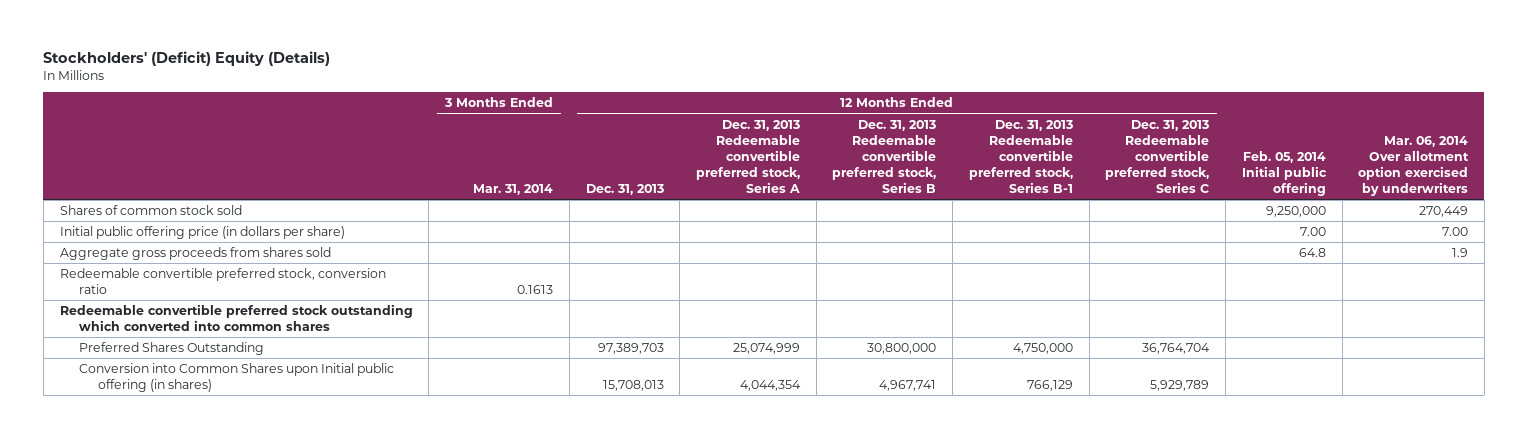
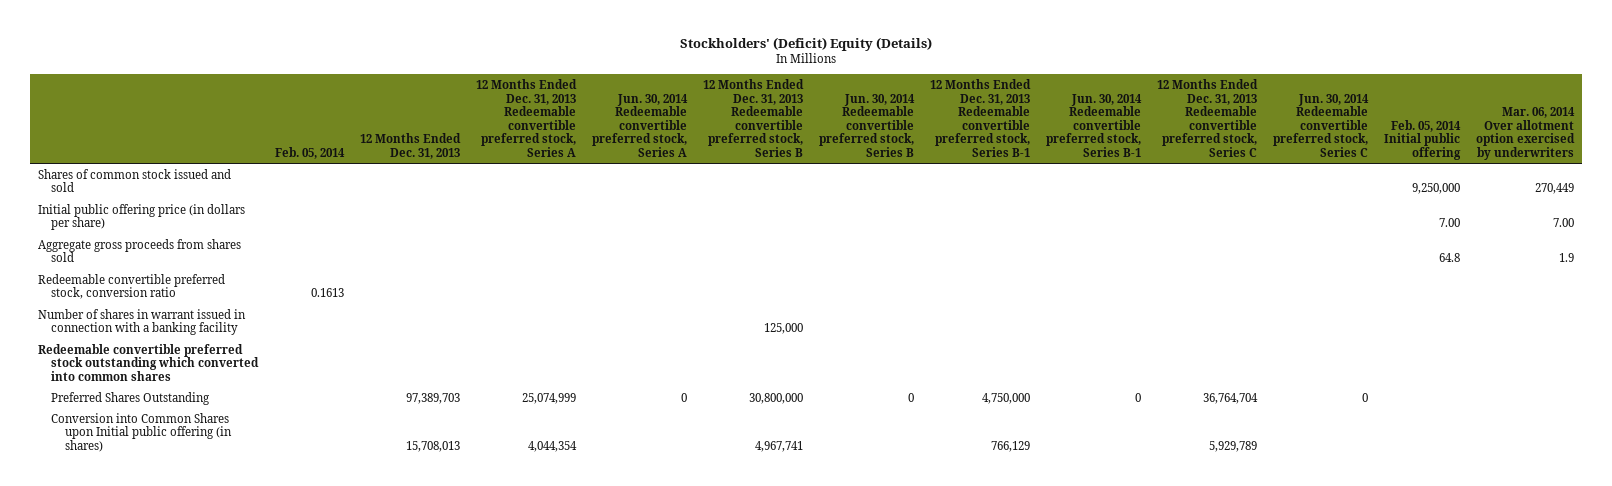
- | 3 Months Ended Mar. 31, 2014 | 12 Months Ended Dec. 31, 2013 | 12 Months Ended Dec. 31, 2013 Redeemable convertible preferred stock, Series A | 12 Months Ended Dec. 31, 2013 Redeemable convertible preferred stock, Series B | 12 Months Ended Dec. 31, 2013 Redeemable convertible preferred stock, Series B-1 | 12 Months Ended Dec. 31, 2013 Redeemable convertible preferred stock, Series C | Feb. 05, 2014 Initial public offering | Mar. 06, 2014 Over allotment option exercised by underwriters
+ | Feb. 05, 2014 | 12 Months Ended Dec. 31, 2013 | 12 Months Ended Dec. 31, 2013 Redeemable convertible preferred stock, Series A | Jun. 30, 2014 Redeemable convertible preferred stock, Series A | 12 Months Ended Dec. 31, 2013 Redeemable convertible preferred stock, Series B | Jun. 30, 2014 Redeemable convertible preferred stock, Series B | 12 Months Ended Dec. 31, 2013 Redeemable convertible preferred stock, Series B-1 | Jun. 30, 2014 Redeemable convertible preferred stock, Series B-1 | 12 Months Ended Dec. 31, 2013 Redeemable convertible preferred stock, Series C | Jun. 30, 2014 Redeemable convertible preferred stock, Series C | Feb. 05, 2014 Initial public offering | Mar. 06, 2014 Over allotment option exercised by underwriters
- Shares of common stock sold | | | | | | | 9,250,000 | 270,449
+ Shares of common stock issued and sold | | | | | | | | | | | 9,250,000 | 270,449
+ Number of shares in warrant issued in connection with a banking facility | | | | | 125,000 | | | | | | |

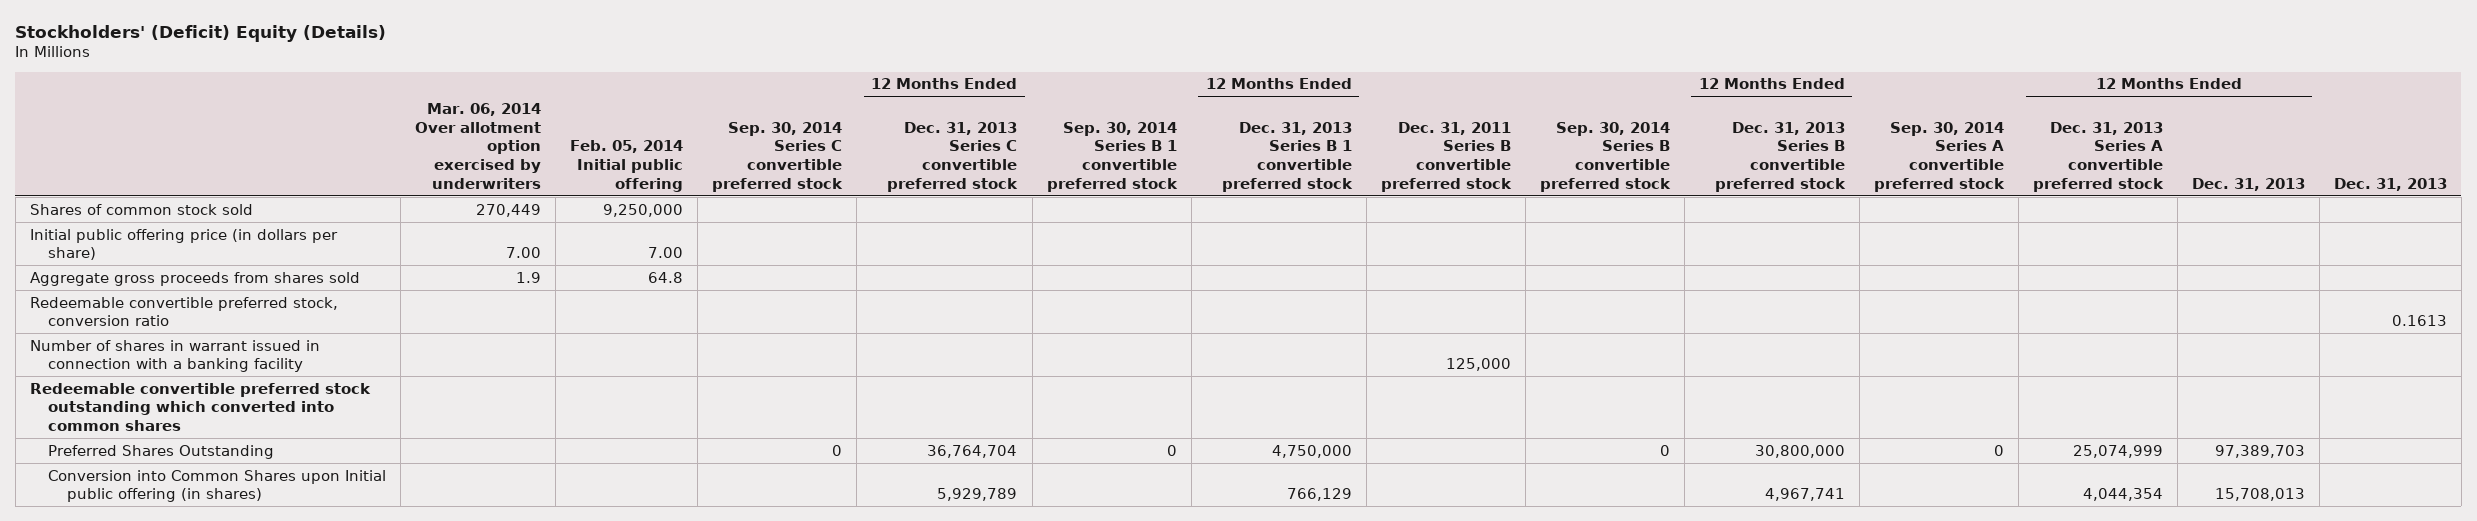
- | Feb. 05, 2014 | 12 Months Ended Dec. 31, 2013 | 12 Months Ended Dec. 31, 2013 Redeemable convertible preferred stock, Series A | Jun. 30, 2014 Redeemable convertible preferred stock, Series A | 12 Months Ended Dec. 31, 2013 Redeemable convertible preferred stock, Series B | Jun. 30, 2014 Redeemable convertible preferred stock, Series B | 12 Months Ended Dec. 31, 2013 Redeemable convertible preferred stock, Series B-1 | Jun. 30, 2014 Redeemable convertible preferred stock, Series B-1 | 12 Months Ended Dec. 31, 2013 Redeemable convertible preferred stock, Series C | Jun. 30, 2014 Redeemable convertible preferred stock, Series C | Feb. 05, 2014 Initial public offering | Mar. 06, 2014 Over allotment option exercised by underwriters
+ | Mar. 06, 2014 Over allotment option exercised by underwriters | Feb. 05, 2014 Initial public offering | Sep. 30, 2014 Series C convertible preferred stock | 12 Months Ended Dec. 31, 2013 Series C convertible preferred stock | Sep. 30, 2014 Series B 1 convertible preferred stock | 12 Months Ended Dec. 31, 2013 Series B 1 convertible preferred stock | Dec. 31, 2011 Series B convertible preferred stock | Sep. 30, 2014 Series B convertible preferred stock | 12 Months Ended Dec. 31, 2013 Series B convertible preferred stock | Sep. 30, 2014 Series A convertible preferred stock | 12 Months Ended Dec. 31, 2013 Series A convertible preferred stock | 12 Months Ended Dec. 31, 2013 | Dec. 31, 2013
- Shares of common stock issued and sold | | | | | | | | | | | 9,250,000 | 270,449
+ Shares of common stock sold | 270,449 | 9,250,000 | | | | | | | | | | |

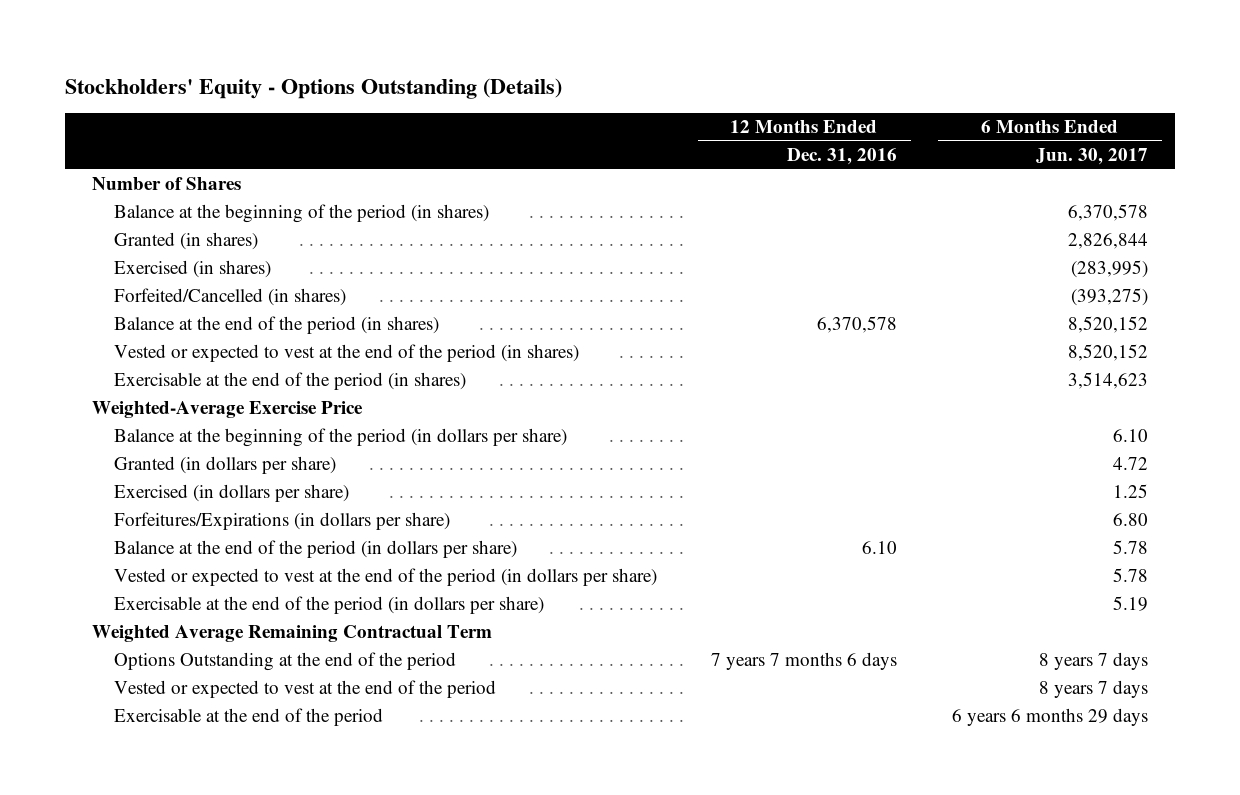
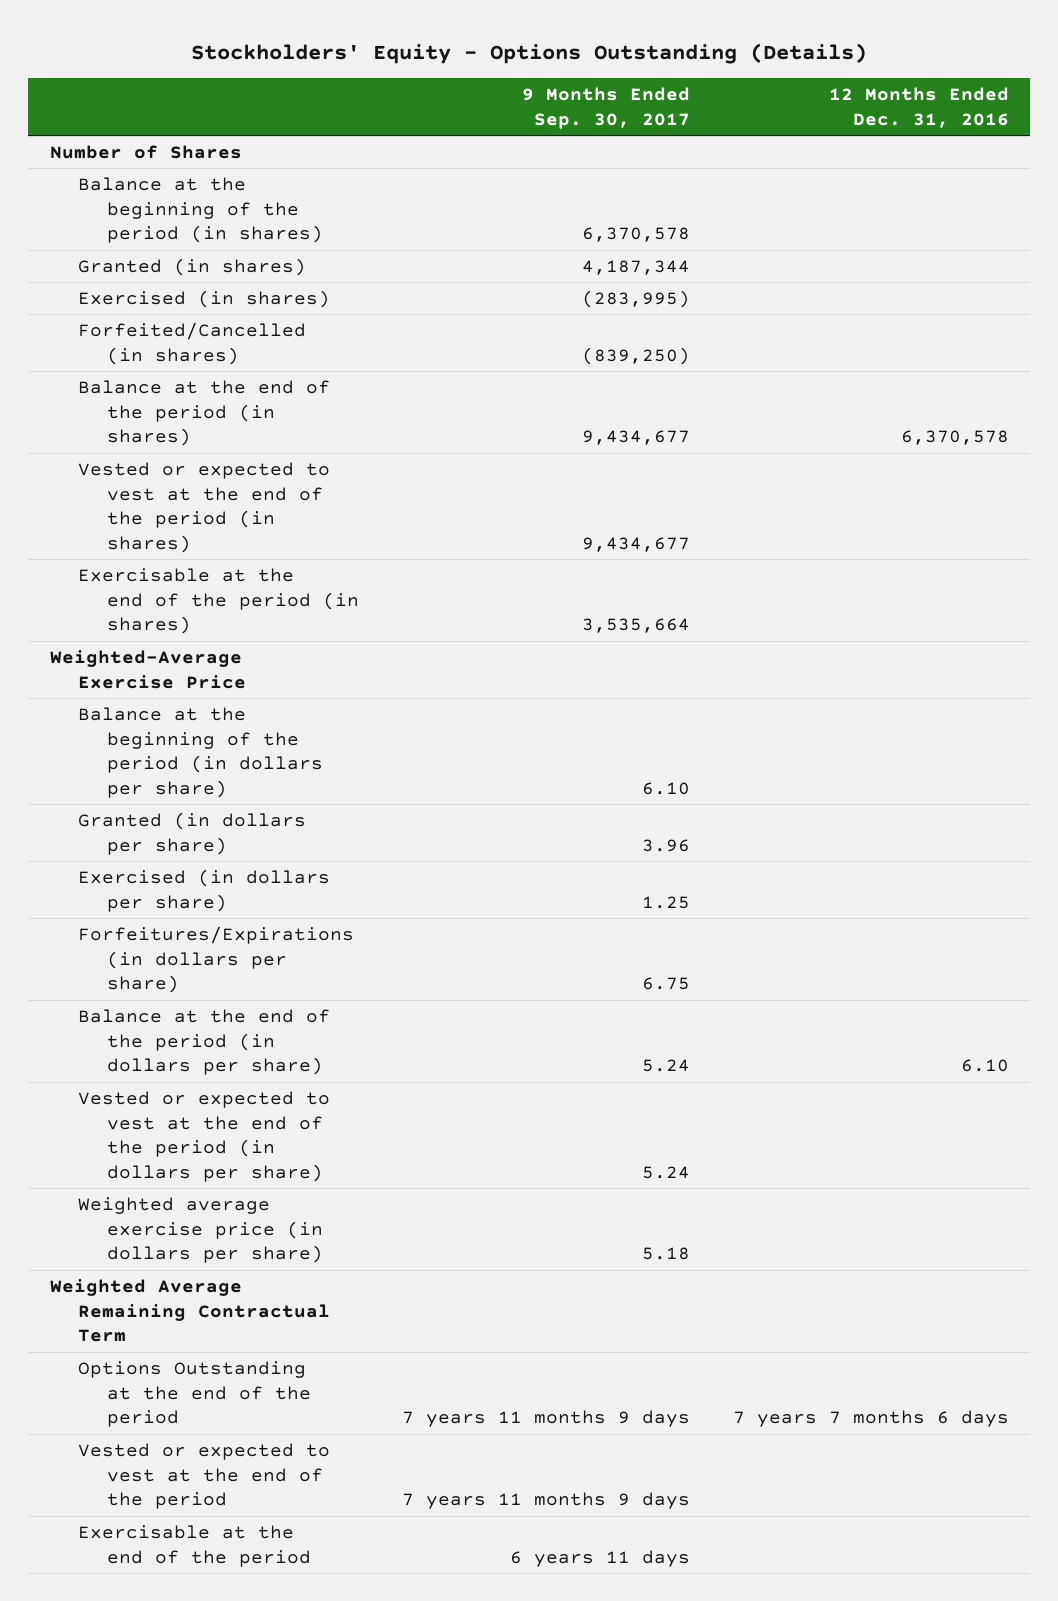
- | 12 Months Ended Dec. 31, 2016 | 6 Months Ended Jun. 30, 2017
+ | 9 Months Ended Sep. 30, 2017 | 12 Months Ended Dec. 31, 2016
- Exercisable at the end of the period (in dollars per share) | | 5.19
+ Weighted average exercise price (in dollars per share) | 5.18 |

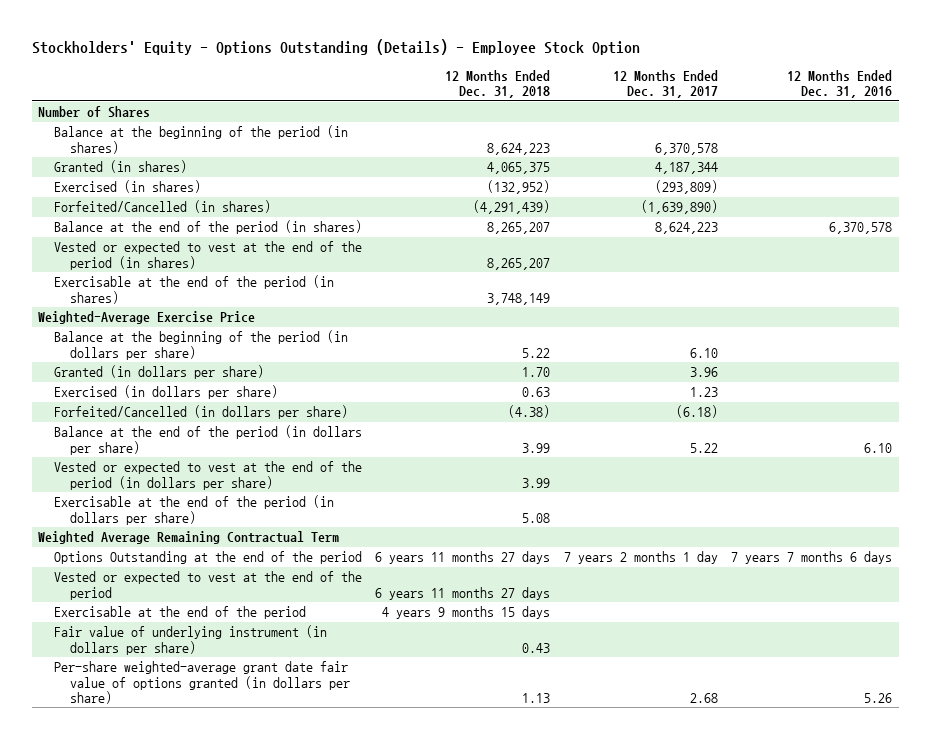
- Stockholders' Equity - Options Outstanding (Details)
+ Stockholders' Equity - Options Outstanding (Details) - Employee Stock Option
- | 9 Months Ended Sep. 30, 2017 | 12 Months Ended Dec. 31, 2016
+ | 12 Months Ended Dec. 31, 2018 | 12 Months Ended Dec. 31, 2017 | 12 Months Ended Dec. 31, 2016
- Forfeitures/Expirations (in dollars per share) | 6.75 |
+ Forfeited/Cancelled (in dollars per share) | (4.38) | (6.18) |
- Weighted average exercise price (in dollars per share) | 5.18 |
+ Exercisable at the end of the period (in dollars per share) | 5.08 | |
+ Fair value of underlying instrument (in dollars per share) | 0.43 | |
+ Per-share weighted-average grant date fair value of options granted (in dollars per share) | 1.13 | 2.68 | 5.26

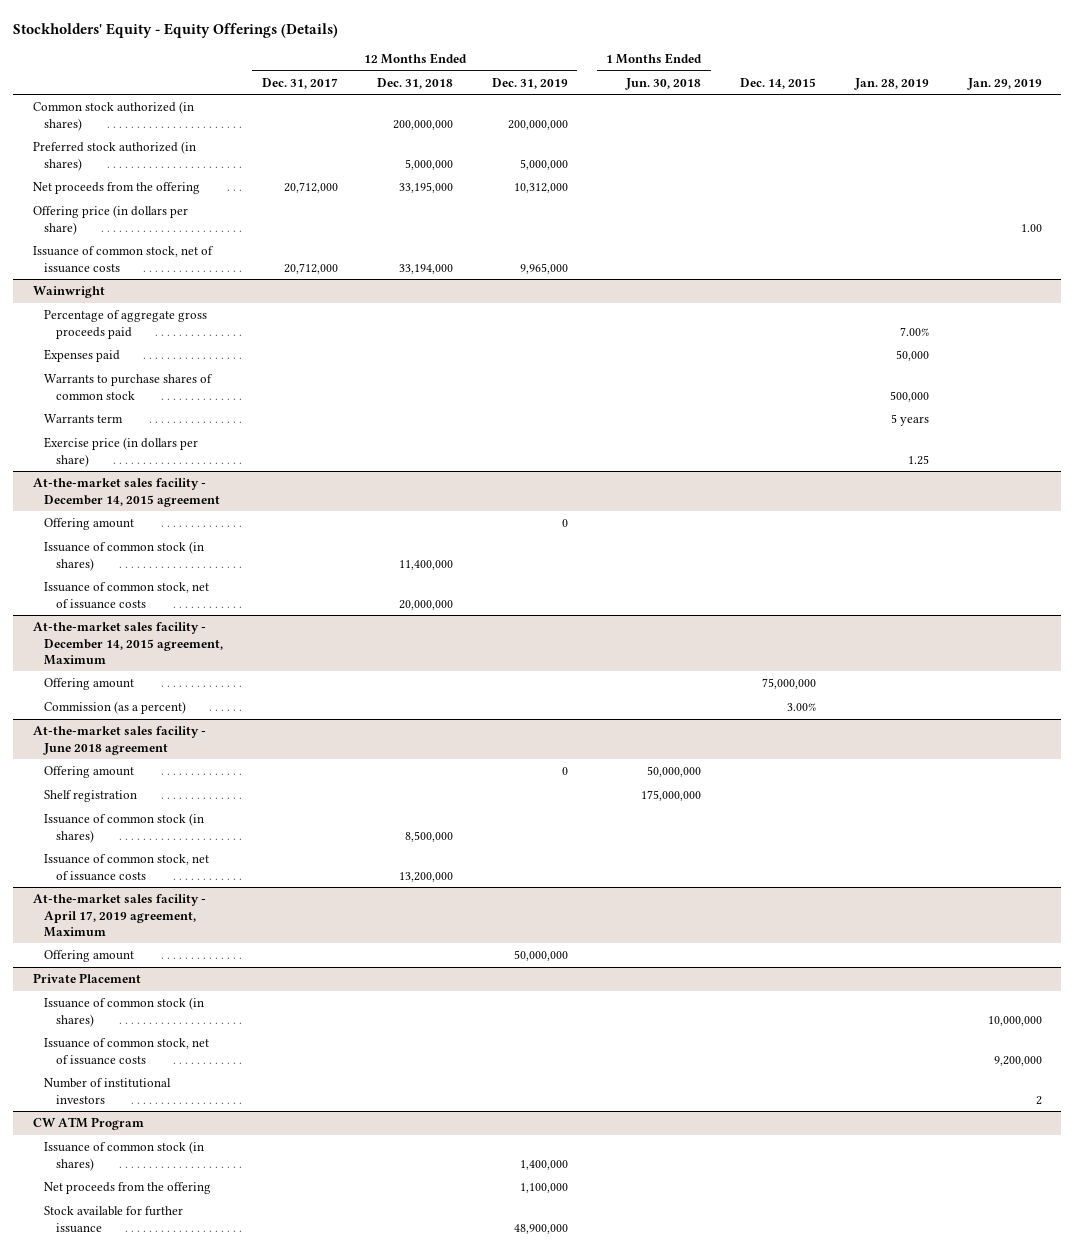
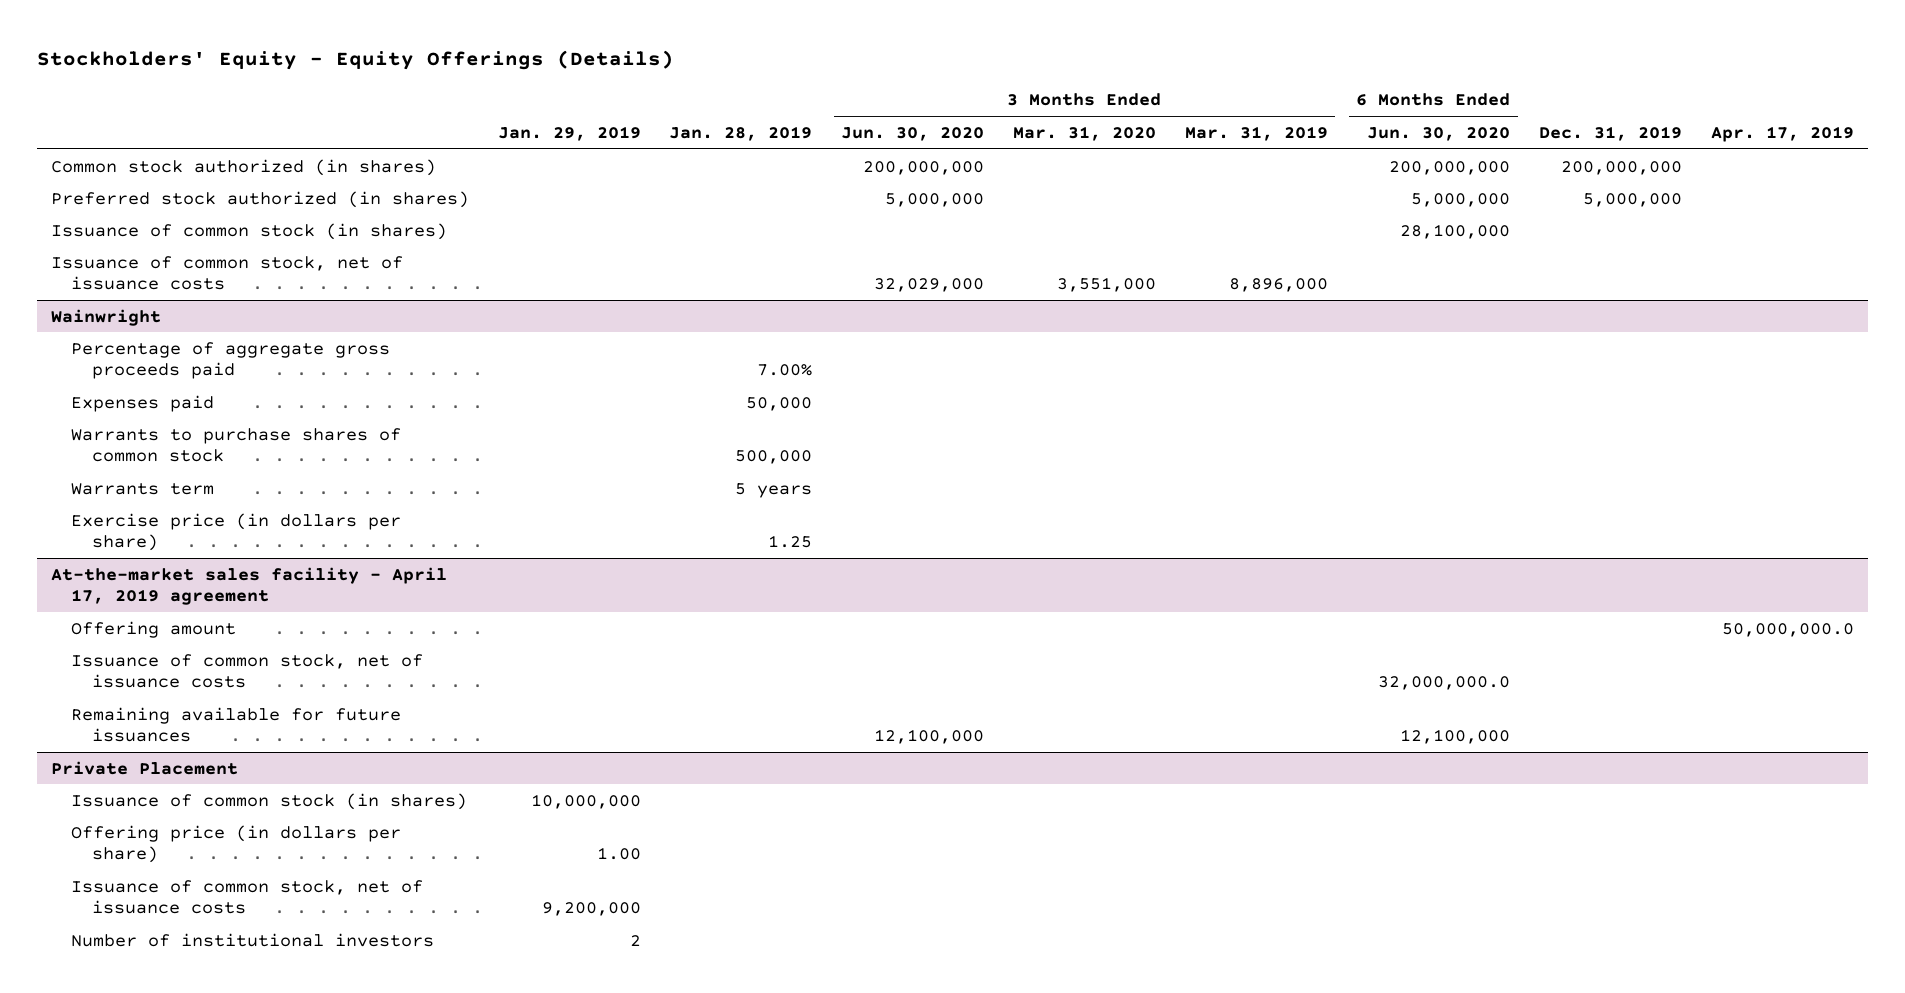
- | 12 Months Ended Dec. 31, 2017 | 12 Months Ended Dec. 31, 2018 | 12 Months Ended Dec. 31, 2019 | 1 Months Ended Jun. 30, 2018 | Dec. 14, 2015 | Jan. 28, 2019 | Jan. 29, 2019
+ | Jan. 29, 2019 | Jan. 28, 2019 | 3 Months Ended Jun. 30, 2020 | 3 Months Ended Mar. 31, 2020 | 3 Months Ended Mar. 31, 2019 | 6 Months Ended Jun. 30, 2020 | Dec. 31, 2019 | Apr. 17, 2019
- Net proceeds from the offering | 20,712,000 | 33,195,000 | 10,312,000 | | | |
- Offering price (in dollars per share) | | | | | | | 1.00
+ Issuance of common stock (in shares) | | | | | | 28,100,000 | |
- At-the-market sales facility - December 14, 2015 agreement
- Offering amount | | | 0 | | | |
- Issuance of common stock (in shares) | | 11,400,000 | | | | |
- Issuance of common stock, net of issuance costs | | 20,000,000 | | | | |
- At-the-market sales facility - December 14, 2015 agreement, Maximum
- Offering amount | | | | | 75,000,000 | |
- Commission (as a percent) | | | | | 3.00% | |
- At-the-market sales facility - June 2018 agreement
- Offering amount | | | 0 | 50,000,000 | | |
- Shelf registration | | | | 175,000,000 | | |
- Issuance of common stock (in shares) | | 8,500,000 | | | | |
- Issuance of common stock, net of issuance costs | | 13,200,000 | | | | |
- At-the-market sales facility - April 17, 2019 agreement, Maximum
+ At-the-market sales facility - April 17, 2019 agreement
+ Issuance of common stock, net of issuance costs | | | | | | 32,000,000.0 | |
+ Remaining available for future issuances | | | 12,100,000 | | | 12,100,000 | |
@ Private Placement
+ Offering price (in dollars per share) | 1.00 | | | | | | |
- CW ATM Program
- Issuance of common stock (in shares) | | | 1,400,000 | | | |
- Net proceeds from the offering | | | 1,100,000 | | | |
- Stock available for further issuance | | | 48,900,000 | | | |

